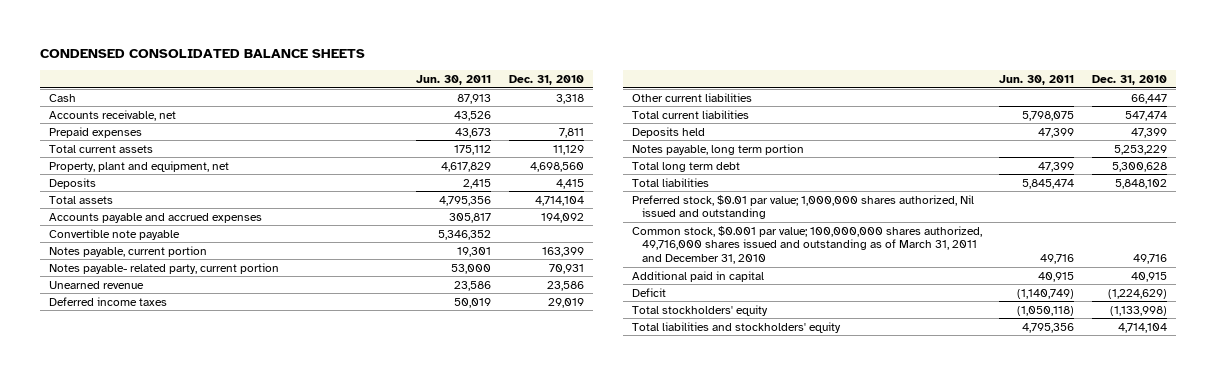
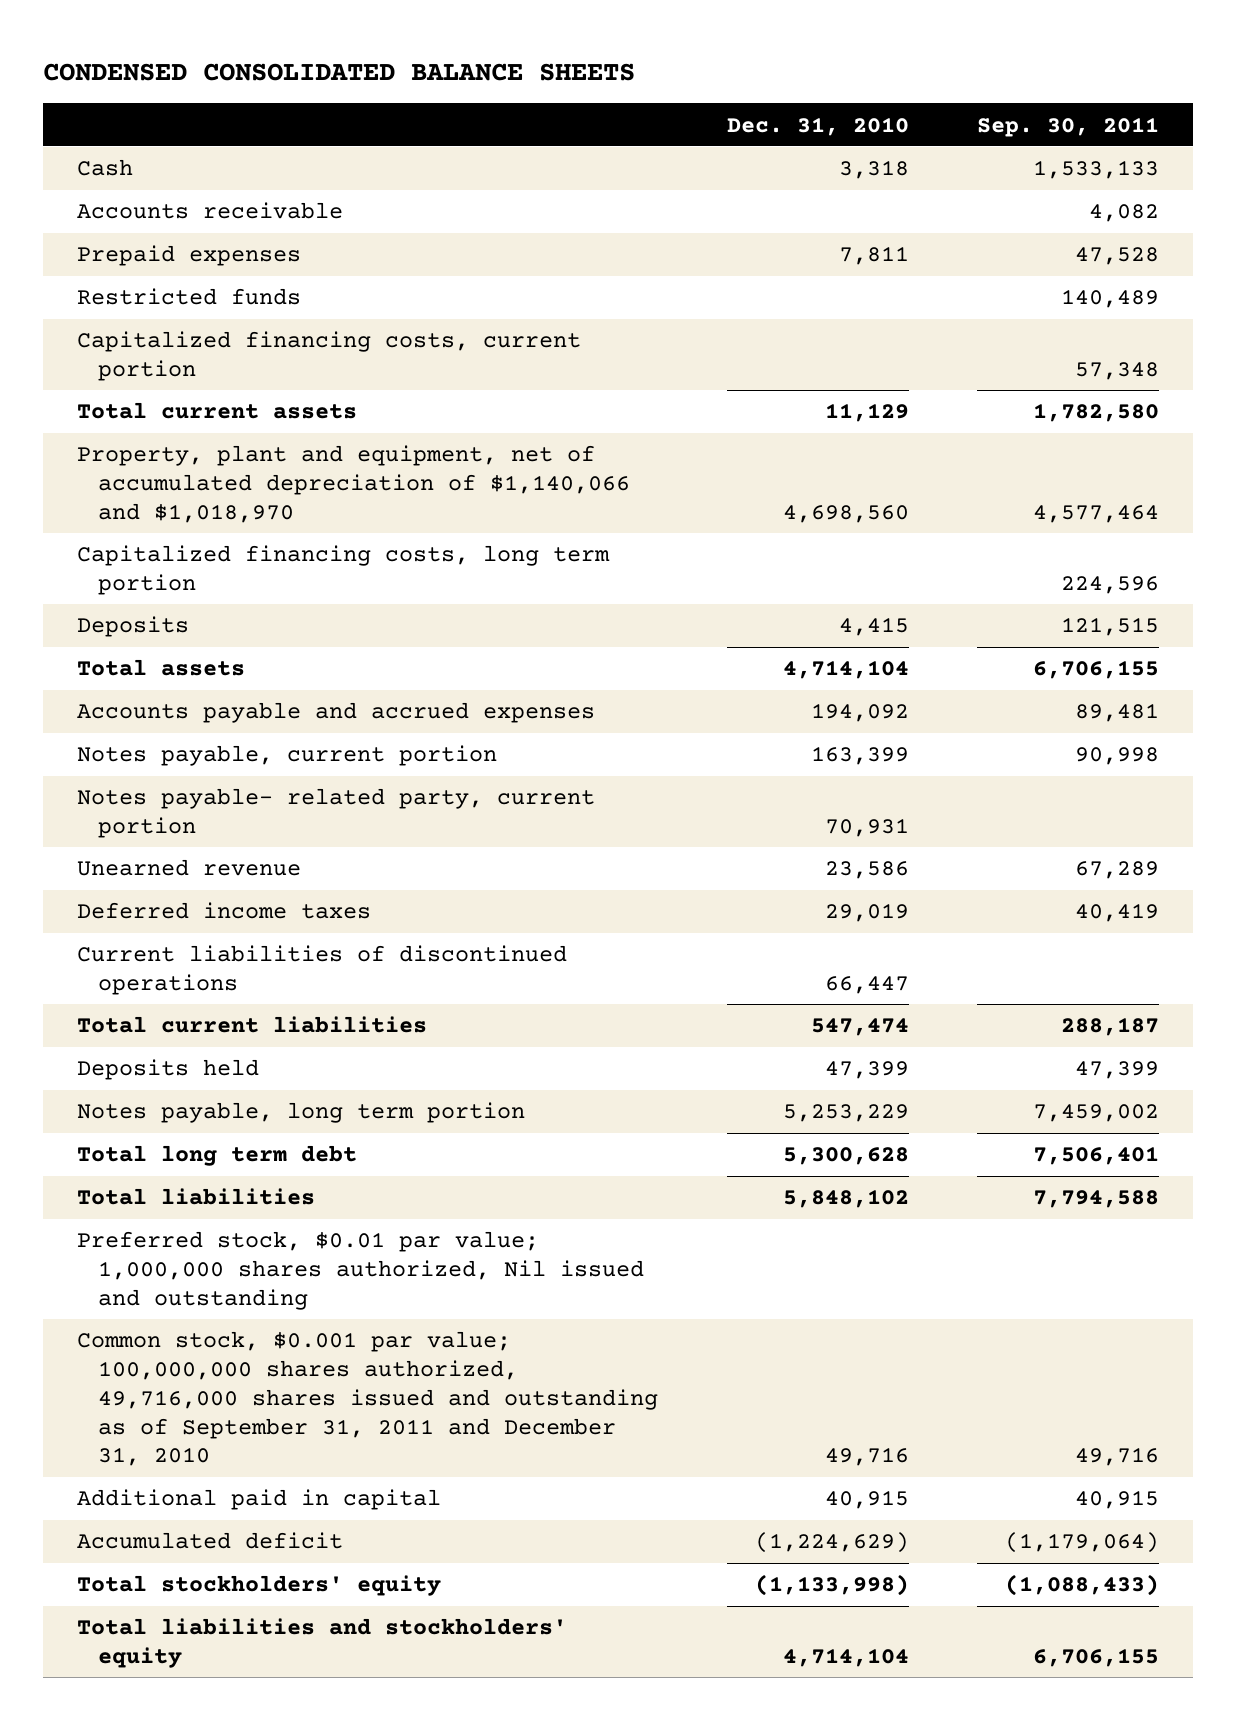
- | Jun. 30, 2011 | Dec. 31, 2010
+ | Dec. 31, 2010 | Sep. 30, 2011
- Accounts receivable, net | 43,526 |
+ Accounts receivable | | 4,082
+ Restricted funds | | 140,489
+ Capitalized financing costs, current portion | | 57,348
- Property, plant and equipment, net | 4,617,829 | 4,698,560
+ Property, plant and equipment, net of accumulated depreciation of $1,140,066 and $1,018,970 | 4,698,560 | 4,577,464
+ Capitalized financing costs, long term portion | | 224,596
- Convertible note payable | 5,346,352 |
- Other current liabilities | | 66,447
+ Current liabilities of discontinued operations | 66,447 |
- Common stock, $0.001 par value; 100,000,000 shares authorized, 49,716,000 shares issued and outstanding as of March 31, 2011 and December 31, 2010 | 49,716 | 49,716
+ Common stock, $0.001 par value; 100,000,000 shares authorized, 49,716,000 shares issued and outstanding as of September 31, 2011 and December 31, 2010 | 49,716 | 49,716
- Deficit | (1,140,749) | (1,224,629)
+ Accumulated deficit | (1,224,629) | (1,179,064)

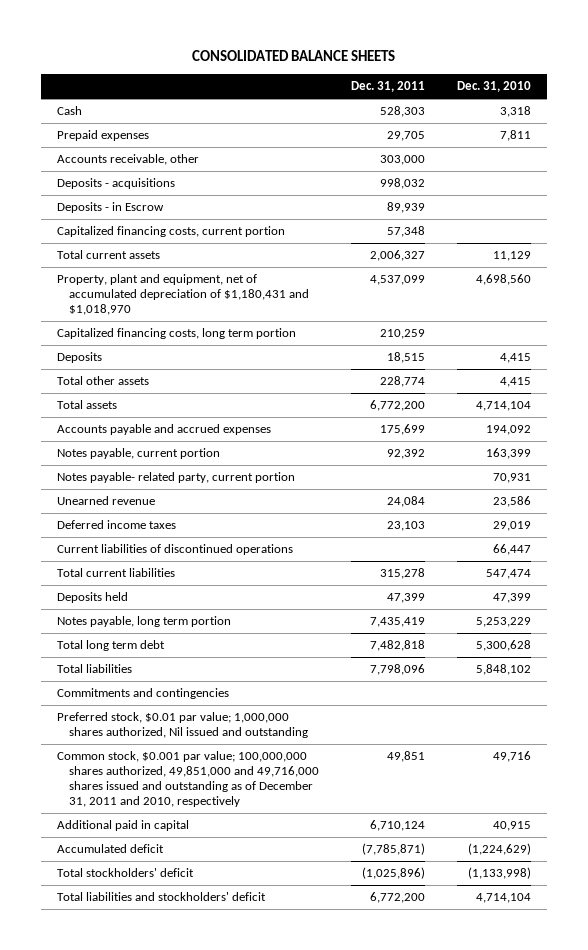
- CONDENSED CONSOLIDATED BALANCE SHEETS
+ CONSOLIDATED BALANCE SHEETS
- | Dec. 31, 2010 | Sep. 30, 2011
+ | Dec. 31, 2011 | Dec. 31, 2010
- Accounts receivable | | 4,082
- Restricted funds | | 140,489
+ Accounts receivable, other | 303,000 |
+ Deposits - acquisitions | 998,032 |
+ Deposits - in Escrow | 89,939 |
- Property, plant and equipment, net of accumulated depreciation of $1,140,066 and $1,018,970 | 4,698,560 | 4,577,464
+ Property, plant and equipment, net of accumulated depreciation of $1,180,431 and $1,018,970 | 4,537,099 | 4,698,560
+ Total other assets | 228,774 | 4,415
+ Commitments and contingencies
- Common stock, $0.001 par value; 100,000,000 shares authorized, 49,716,000 shares issued and outstanding as of September 31, 2011 and December 31, 2010 | 49,716 | 49,716
+ Common stock, $0.001 par value; 100,000,000 shares authorized, 49,851,000 and 49,716,000 shares issued and outstanding as of December 31, 2011 and 2010, respectively | 49,851 | 49,716
- Total stockholders' equity | (1,133,998) | (1,088,433)
- Total liabilities and stockholders' equity | 4,714,104 | 6,706,155
+ Total stockholders' deficit | (1,025,896) | (1,133,998)
+ Total liabilities and stockholders' deficit | 6,772,200 | 4,714,104

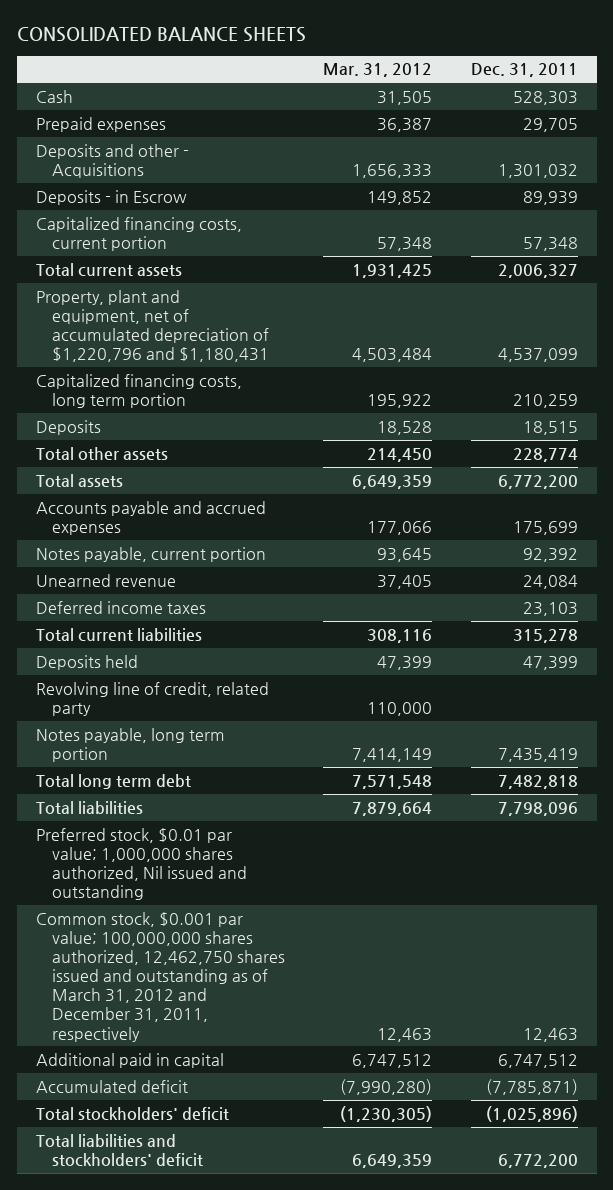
- | Dec. 31, 2011 | Dec. 31, 2010
+ | Mar. 31, 2012 | Dec. 31, 2011
- Accounts receivable, other | 303,000 |
- Deposits - acquisitions | 998,032 |
+ Deposits and other - Acquisitions | 1,656,333 | 1,301,032
- Property, plant and equipment, net of accumulated depreciation of $1,180,431 and $1,018,970 | 4,537,099 | 4,698,560
+ Property, plant and equipment, net of accumulated depreciation of $1,220,796 and $1,180,431 | 4,503,484 | 4,537,099
- Notes payable- related party, current portion | | 70,931
- Current liabilities of discontinued operations | | 66,447
+ Revolving line of credit, related party | 110,000 |
- Commitments and contingencies
- Common stock, $0.001 par value; 100,000,000 shares authorized, 49,851,000 and 49,716,000 shares issued and outstanding as of December 31, 2011 and 2010, respectively | 49,851 | 49,716
- Additional paid in capital | 6,710,124 | 40,915
+ Common stock, $0.001 par value; 100,000,000 shares authorized, 12,462,750 shares issued and outstanding as of March 31, 2012 and December 31, 2011, respectively | 12,463 | 12,463
+ Additional paid in capital | 6,747,512 | 6,747,512

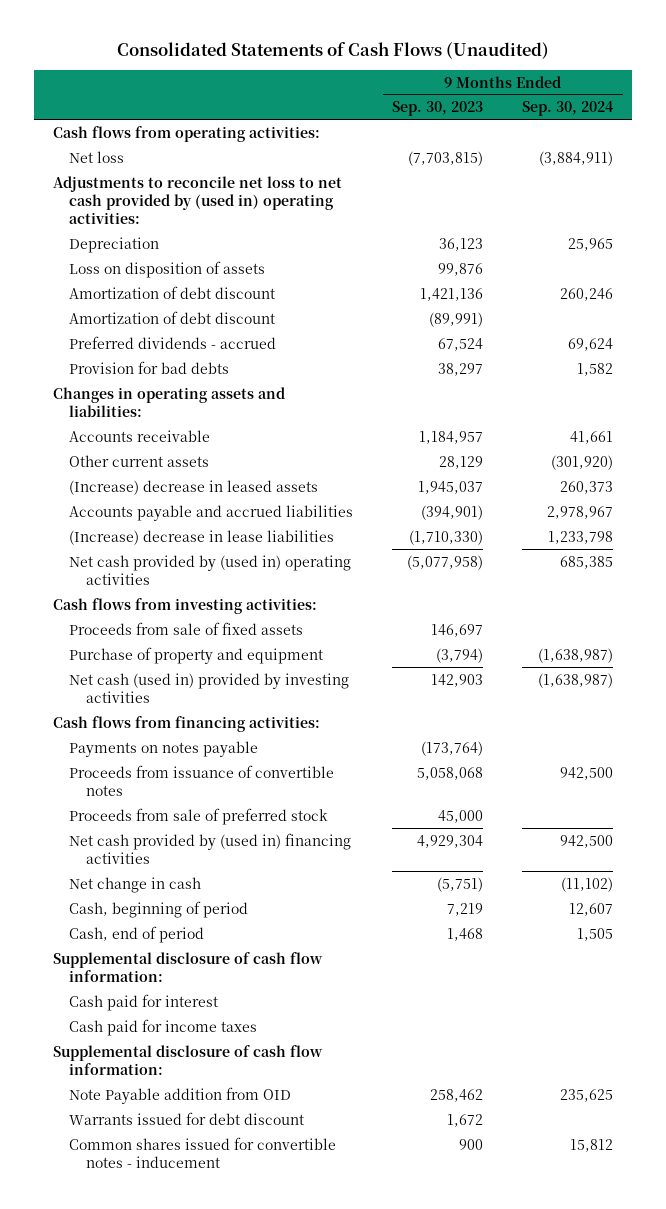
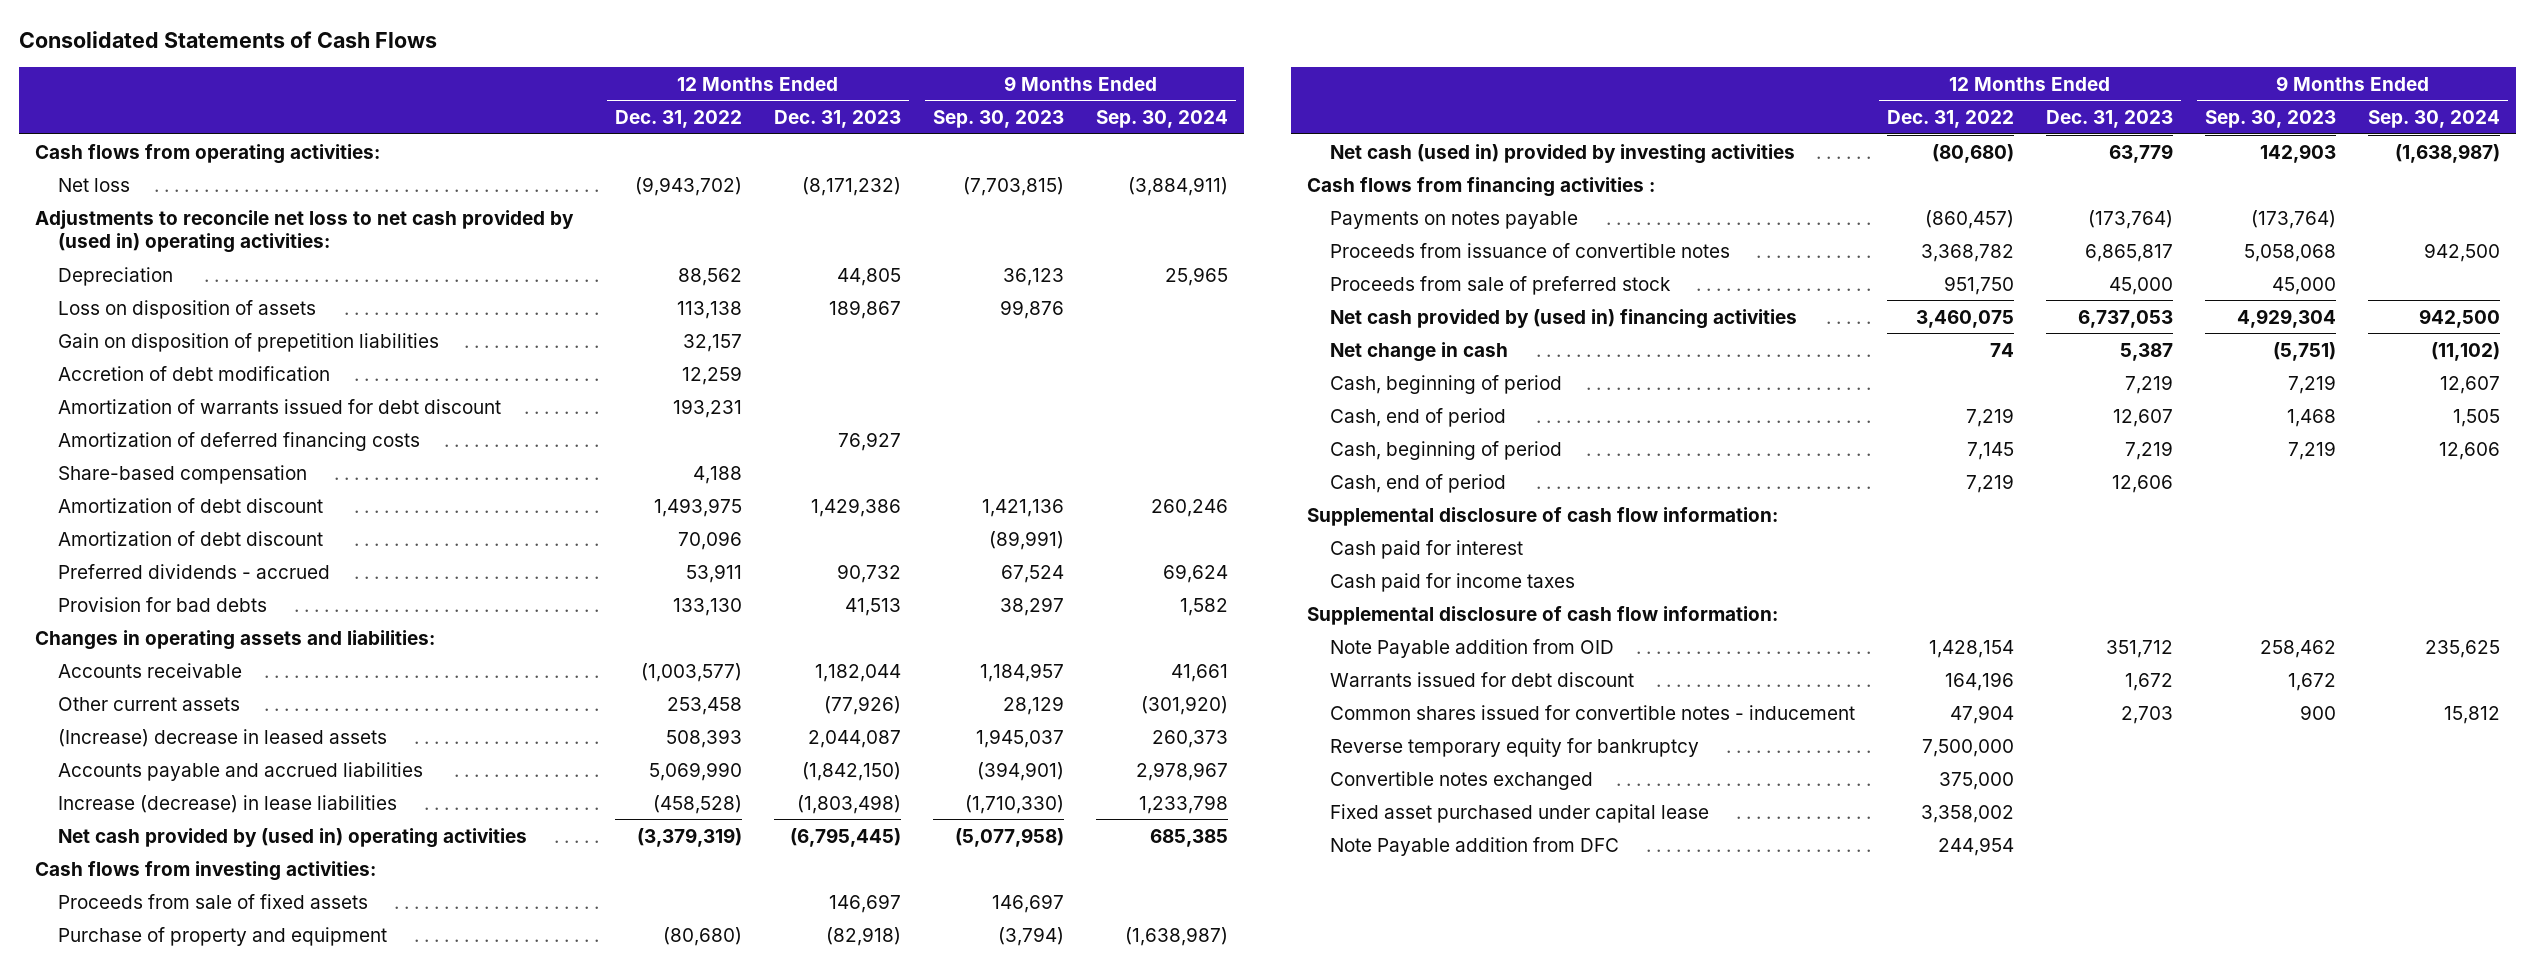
- Consolidated Statements of Cash Flows (Unaudited)
+ Consolidated Statements of Cash Flows
- | 9 Months Ended Sep. 30, 2023 | 9 Months Ended Sep. 30, 2024
+ | 12 Months Ended Dec. 31, 2022 | 12 Months Ended Dec. 31, 2023 | 9 Months Ended Sep. 30, 2023 | 9 Months Ended Sep. 30, 2024
+ Gain on disposition of prepetition liabilities | 32,157 | | |
+ Accretion of debt modification | 12,259 | | |
+ Amortization of warrants issued for debt discount | 193,231 | | |
+ Amortization of deferred financing costs | | 76,927 | |
+ Share-based compensation | 4,188 | | |
- (Increase) decrease in lease liabilities | (1,710,330) | 1,233,798
+ Increase (decrease) in lease liabilities | (458,528) | (1,803,498) | (1,710,330) | 1,233,798
- Cash flows from financing activities:
+ Cash flows from financing activities :
+ Cash, beginning of period | 7,145 | 7,219 | 7,219 | 12,606
+ Cash, end of period | 7,219 | 12,606 | |
+ Reverse temporary equity for bankruptcy | 7,500,000 | | |
+ Convertible notes exchanged | 375,000 | | |
+ Fixed asset purchased under capital lease | 3,358,002 | | |
+ Note Payable addition from DFC | 244,954 | | |

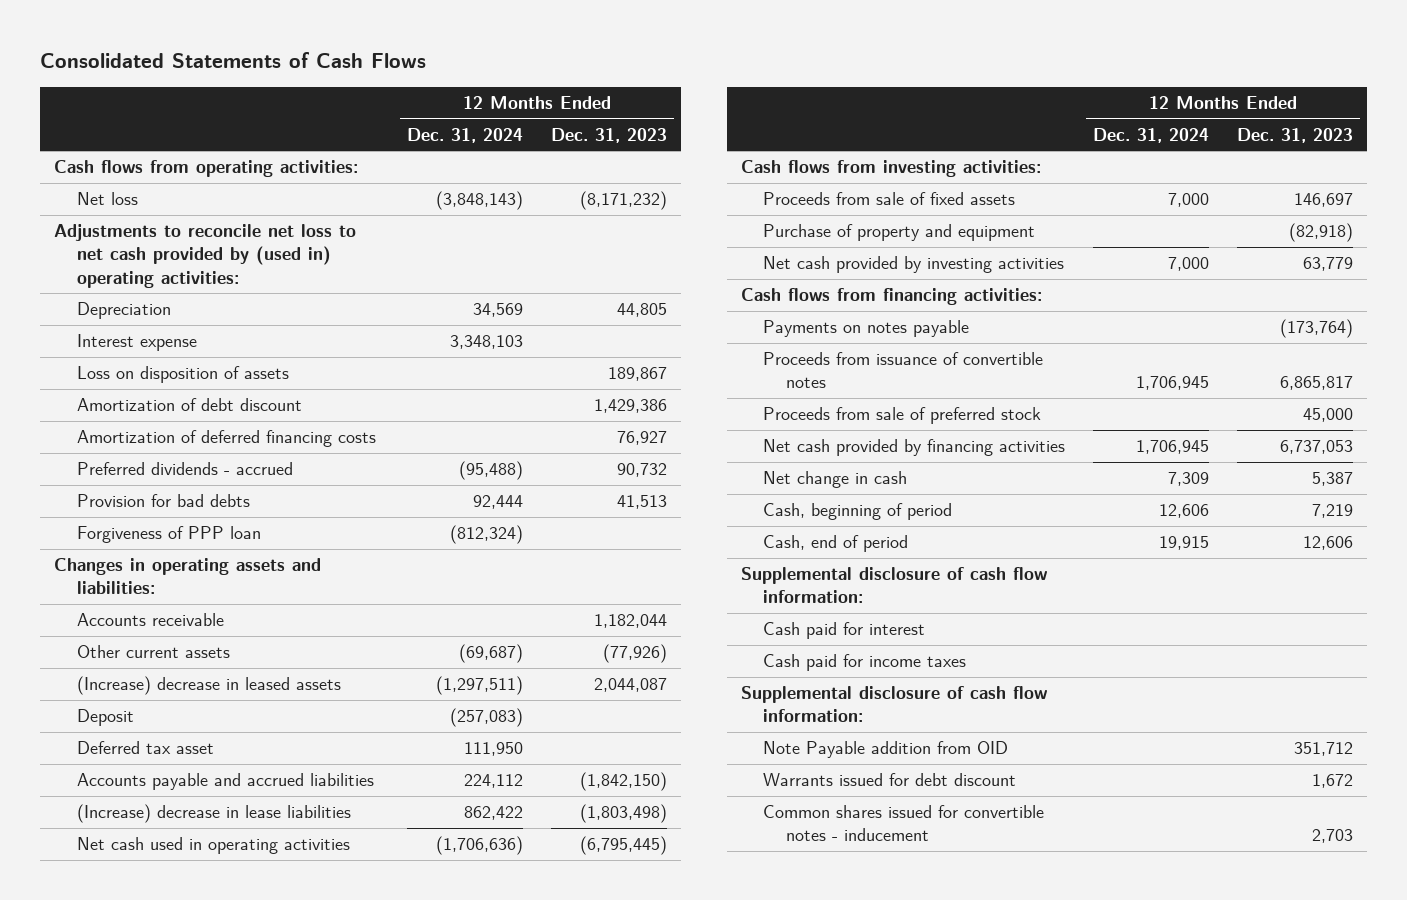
- | 12 Months Ended Dec. 31, 2022 | 12 Months Ended Dec. 31, 2023 | 9 Months Ended Sep. 30, 2023 | 9 Months Ended Sep. 30, 2024
+ | 12 Months Ended Dec. 31, 2024 | 12 Months Ended Dec. 31, 2023
+ Interest expense | 3,348,103 |
- Gain on disposition of prepetition liabilities | 32,157 | | |
- Accretion of debt modification | 12,259 | | |
- Amortization of warrants issued for debt discount | 193,231 | | |
- Share-based compensation | 4,188 | | |
- Amortization of debt discount | 70,096 | | (89,991) |
moved down: Amortization of deferred financing costs | | 76,927
+ Forgiveness of PPP loan | (812,324) |
+ Deposit | (257,083) |
+ Deferred tax asset | 111,950 |
- Increase (decrease) in lease liabilities | (458,528) | (1,803,498) | (1,710,330) | 1,233,798
- Net cash provided by (used in) operating activities | (3,379,319) | (6,795,445) | (5,077,958) | 685,385
+ (Increase) decrease in lease liabilities | 862,422 | (1,803,498)
+ Net cash used in operating activities | (1,706,636) | (6,795,445)
- Net cash (used in) provided by investing activities | (80,680) | 63,779 | 142,903 | (1,638,987)
- Cash flows from financing activities :
+ Net cash provided by investing activities | 7,000 | 63,779
+ Cash flows from financing activities:
- Net cash provided by (used in) financing activities | 3,460,075 | 6,737,053 | 4,929,304 | 942,500
+ Net cash provided by financing activities | 1,706,945 | 6,737,053
- Cash, end of period | 7,219 | 12,607 | 1,468 | 1,505
- Cash, beginning of period | 7,145 | 7,219 | 7,219 | 12,606
- Reverse temporary equity for bankruptcy | 7,500,000 | | |
- Convertible notes exchanged | 375,000 | | |
- Fixed asset purchased under capital lease | 3,358,002 | | |
- Note Payable addition from DFC | 244,954 | | |

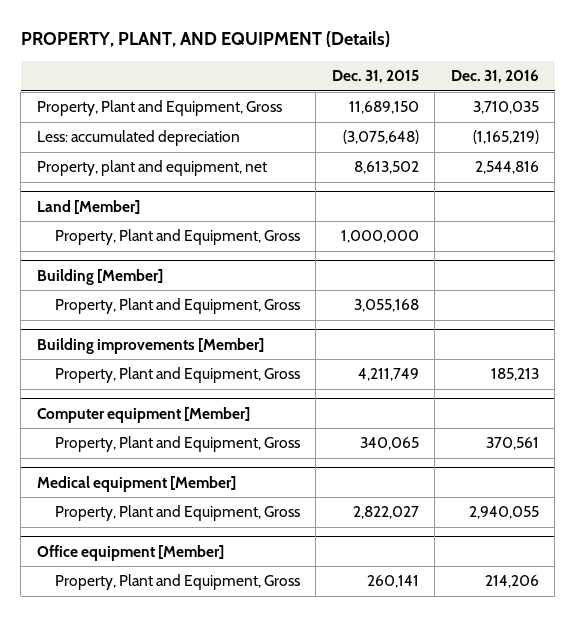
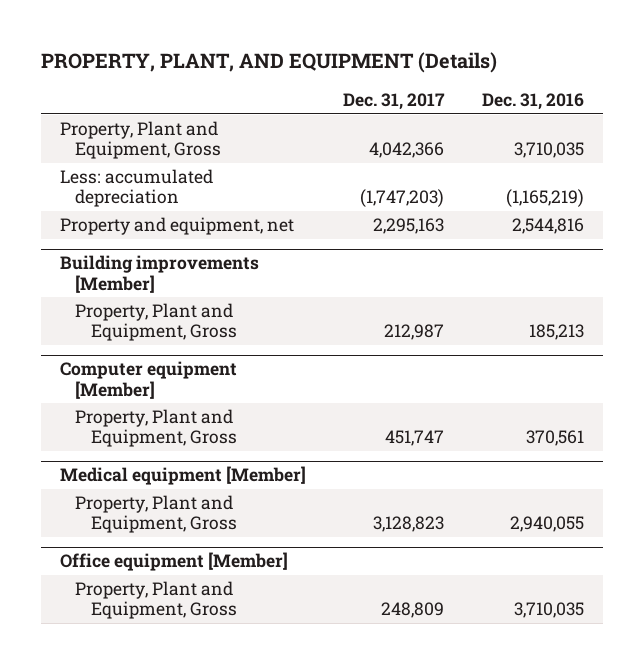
- | Dec. 31, 2015 | Dec. 31, 2016
+ | Dec. 31, 2017 | Dec. 31, 2016
- Property, plant and equipment, net | 8,613,502 | 2,544,816
- Land [Member]
- Property, Plant and Equipment, Gross | 1,000,000 |
- Building [Member]
- Property, Plant and Equipment, Gross | 3,055,168 |
+ Property and equipment, net | 2,295,163 | 2,544,816
@ Office equipment [Member]
- Property, Plant and Equipment, Gross | 260,141 | 214,206
+ Property, Plant and Equipment, Gross | 248,809 | 3,710,035

